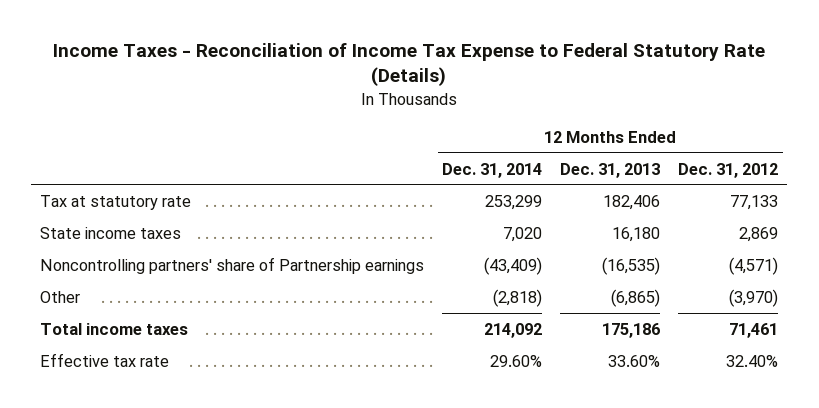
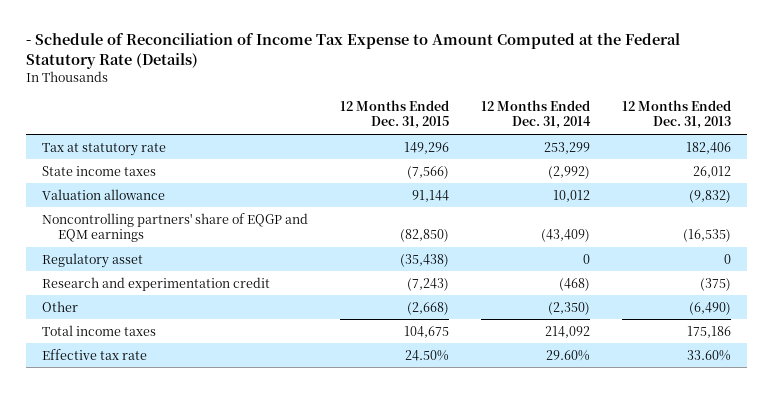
- Income Taxes - Reconciliation of Income Tax Expense to Federal Statutory Rate (Details)
+ - Schedule of Reconciliation of Income Tax Expense to Amount Computed at the Federal Statutory Rate (Details)
- | 12 Months Ended Dec. 31, 2014 | 12 Months Ended Dec. 31, 2013 | 12 Months Ended Dec. 31, 2012
+ | 12 Months Ended Dec. 31, 2015 | 12 Months Ended Dec. 31, 2014 | 12 Months Ended Dec. 31, 2013
- State income taxes | 7,020 | 16,180 | 2,869
- Noncontrolling partners' share of Partnership earnings | (43,409) | (16,535) | (4,571)
- Other | (2,818) | (6,865) | (3,970)
+ State income taxes | (7,566) | (2,992) | 26,012
+ Valuation allowance | 91,144 | 10,012 | (9,832)
+ Noncontrolling partners' share of EQGP and EQM earnings | (82,850) | (43,409) | (16,535)
+ Regulatory asset | (35,438) | 0 | 0
+ Research and experimentation credit | (7,243) | (468) | (375)
+ Other | (2,668) | (2,350) | (6,490)

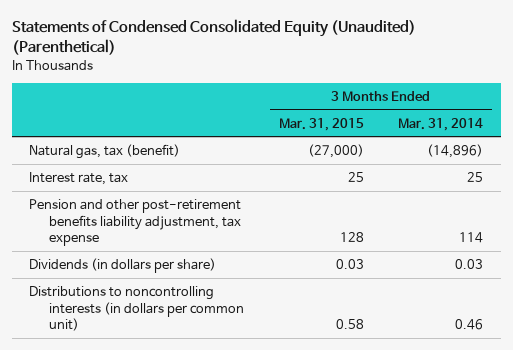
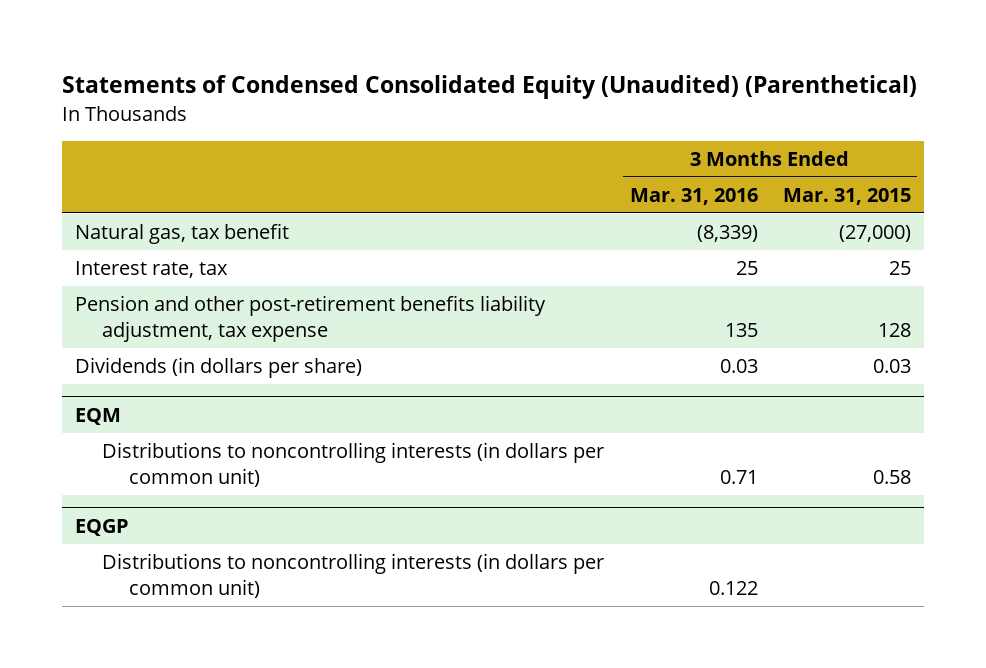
- | 3 Months Ended Mar. 31, 2015 | 3 Months Ended Mar. 31, 2014
+ | 3 Months Ended Mar. 31, 2016 | 3 Months Ended Mar. 31, 2015
- Natural gas, tax (benefit) | (27,000) | (14,896)
+ Natural gas, tax benefit | (8,339) | (27,000)
+ EQM
+ EQGP
+ Distributions to noncontrolling interests (in dollars per common unit) | 0.122 |

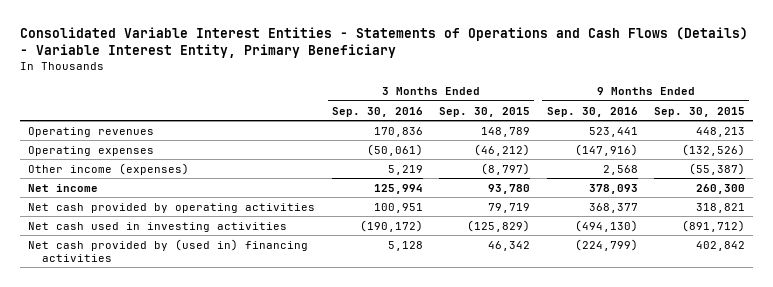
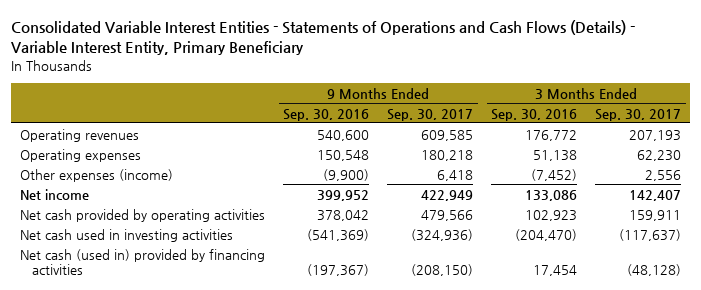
- | 3 Months Ended Sep. 30, 2016 | 3 Months Ended Sep. 30, 2015 | 9 Months Ended Sep. 30, 2016 | 9 Months Ended Sep. 30, 2015
+ | 9 Months Ended Sep. 30, 2016 | 9 Months Ended Sep. 30, 2017 | 3 Months Ended Sep. 30, 2016 | 3 Months Ended Sep. 30, 2017
- Operating revenues | 170,836 | 148,789 | 523,441 | 448,213
- Operating expenses | (50,061) | (46,212) | (147,916) | (132,526)
- Other income (expenses) | 5,219 | (8,797) | 2,568 | (55,387)
- Net income | 125,994 | 93,780 | 378,093 | 260,300
- Net cash provided by operating activities | 100,951 | 79,719 | 368,377 | 318,821
- Net cash used in investing activities | (190,172) | (125,829) | (494,130) | (891,712)
- Net cash provided by (used in) financing activities | 5,128 | 46,342 | (224,799) | 402,842
+ Operating revenues | 540,600 | 609,585 | 176,772 | 207,193
+ Operating expenses | 150,548 | 180,218 | 51,138 | 62,230
+ Other expenses (income) | (9,900) | 6,418 | (7,452) | 2,556
+ Net income | 399,952 | 422,949 | 133,086 | 142,407
+ Net cash provided by operating activities | 378,042 | 479,566 | 102,923 | 159,911
+ Net cash used in investing activities | (541,369) | (324,936) | (204,470) | (117,637)
+ Net cash (used in) provided by financing activities | (197,367) | (208,150) | 17,454 | (48,128)

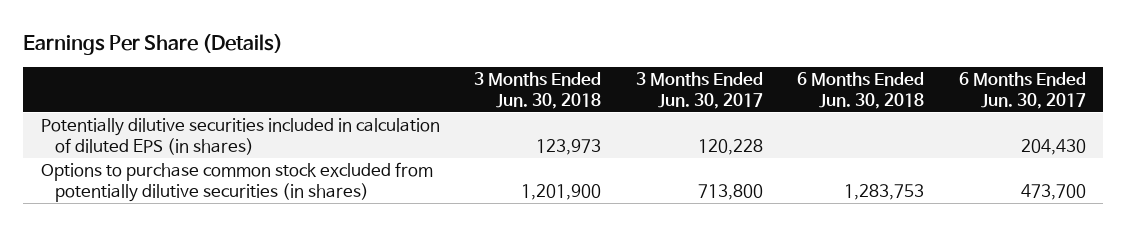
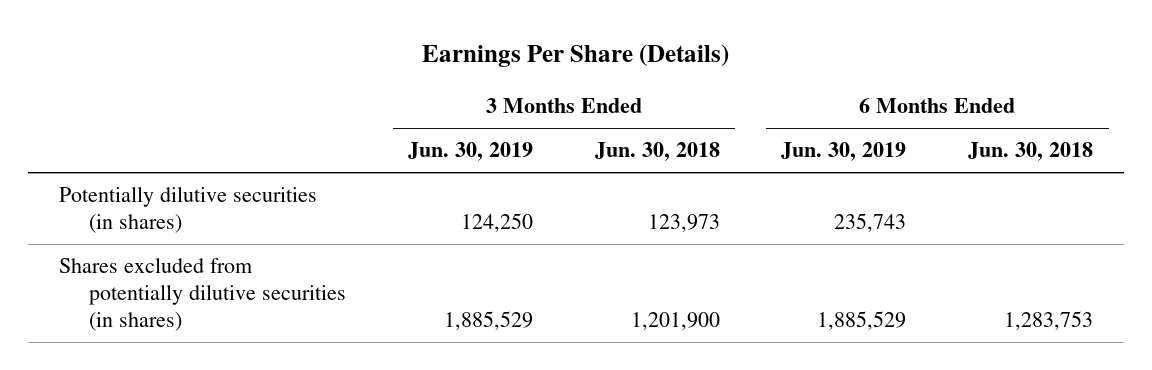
- | 3 Months Ended Jun. 30, 2018 | 3 Months Ended Jun. 30, 2017 | 6 Months Ended Jun. 30, 2018 | 6 Months Ended Jun. 30, 2017
+ | 3 Months Ended Jun. 30, 2019 | 3 Months Ended Jun. 30, 2018 | 6 Months Ended Jun. 30, 2019 | 6 Months Ended Jun. 30, 2018
- Potentially dilutive securities included in calculation of diluted EPS (in shares) | 123,973 | 120,228 | | 204,430
- Options to purchase common stock excluded from potentially dilutive securities (in shares) | 1,201,900 | 713,800 | 1,283,753 | 473,700
+ Potentially dilutive securities (in shares) | 124,250 | 123,973 | 235,743 |
+ Shares excluded from potentially dilutive securities (in shares) | 1,885,529 | 1,201,900 | 1,885,529 | 1,283,753

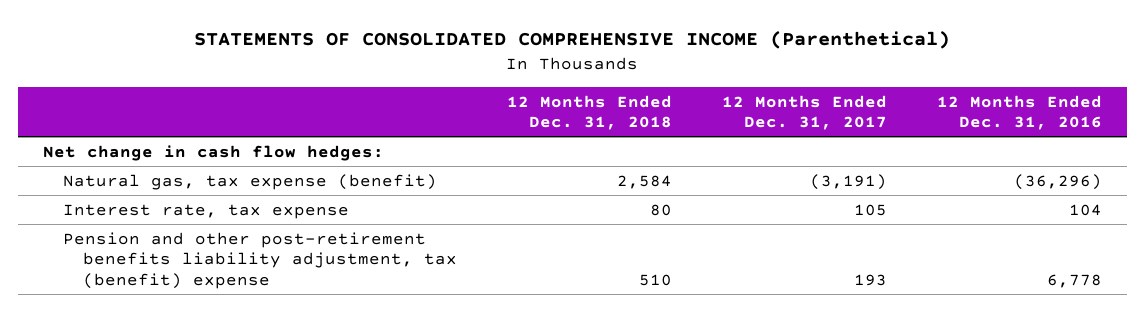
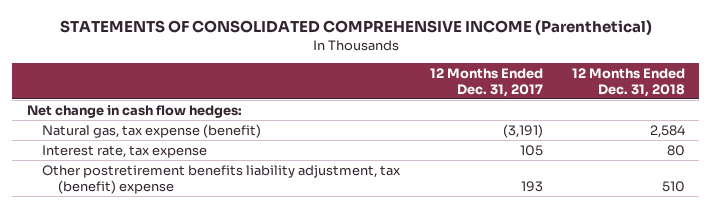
- | 12 Months Ended Dec. 31, 2018 | 12 Months Ended Dec. 31, 2017 | 12 Months Ended Dec. 31, 2016
+ | 12 Months Ended Dec. 31, 2017 | 12 Months Ended Dec. 31, 2018
- Pension and other post-retirement benefits liability adjustment, tax (benefit) expense | 510 | 193 | 6,778
+ Other postretirement benefits liability adjustment, tax (benefit) expense | 193 | 510

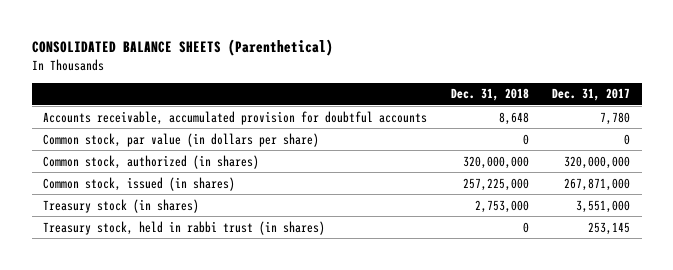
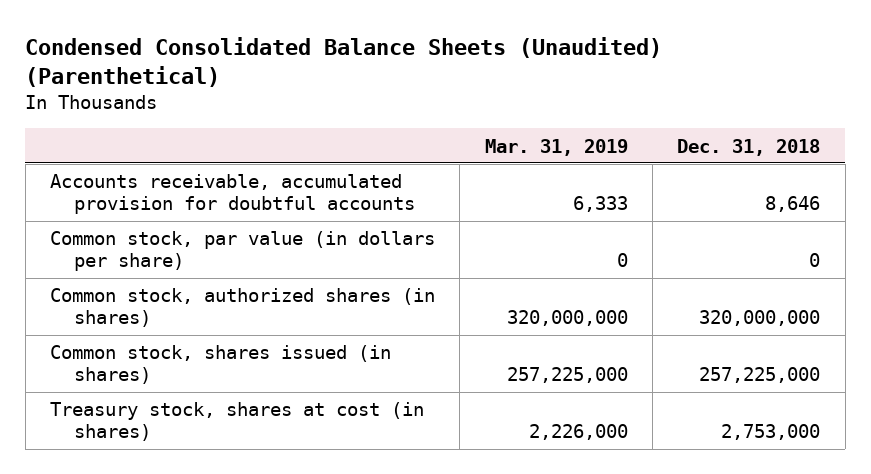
- CONSOLIDATED BALANCE SHEETS (Parenthetical)
+ Condensed Consolidated Balance Sheets (Unaudited) (Parenthetical)
- | Dec. 31, 2018 | Dec. 31, 2017
+ | Mar. 31, 2019 | Dec. 31, 2018
- Accounts receivable, accumulated provision for doubtful accounts | 8,648 | 7,780
+ Accounts receivable, accumulated provision for doubtful accounts | 6,333 | 8,646
- Common stock, authorized (in shares) | 320,000,000 | 320,000,000
- Common stock, issued (in shares) | 257,225,000 | 267,871,000
- Treasury stock (in shares) | 2,753,000 | 3,551,000
- Treasury stock, held in rabbi trust (in shares) | 0 | 253,145
+ Common stock, authorized shares (in shares) | 320,000,000 | 320,000,000
+ Common stock, shares issued (in shares) | 257,225,000 | 257,225,000
+ Treasury stock, shares at cost (in shares) | 2,226,000 | 2,753,000

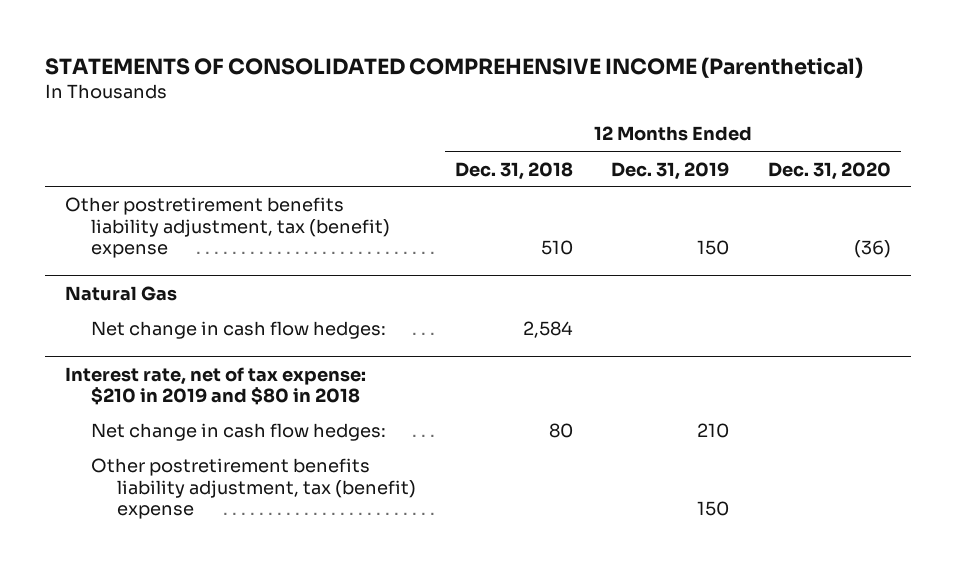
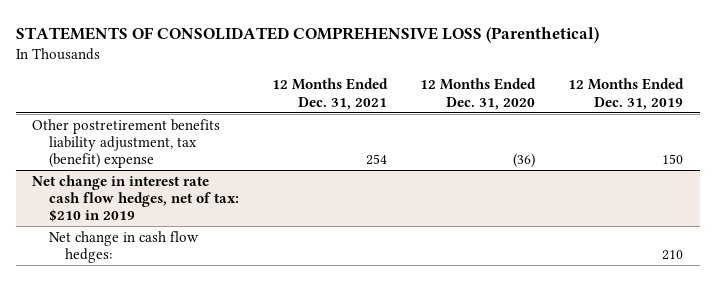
- STATEMENTS OF CONSOLIDATED COMPREHENSIVE INCOME (Parenthetical)
+ STATEMENTS OF CONSOLIDATED COMPREHENSIVE LOSS (Parenthetical)
- | 12 Months Ended Dec. 31, 2018 | 12 Months Ended Dec. 31, 2019 | 12 Months Ended Dec. 31, 2020
+ | 12 Months Ended Dec. 31, 2021 | 12 Months Ended Dec. 31, 2020 | 12 Months Ended Dec. 31, 2019
- Natural Gas
- Net change in cash flow hedges: | 2,584 | |
- Interest rate, net of tax expense: $210 in 2019 and $80 in 2018
+ Net change in interest rate cash flow hedges, net of tax: $210 in 2019
- Other postretirement benefits liability adjustment, tax (benefit) expense | | 150 |

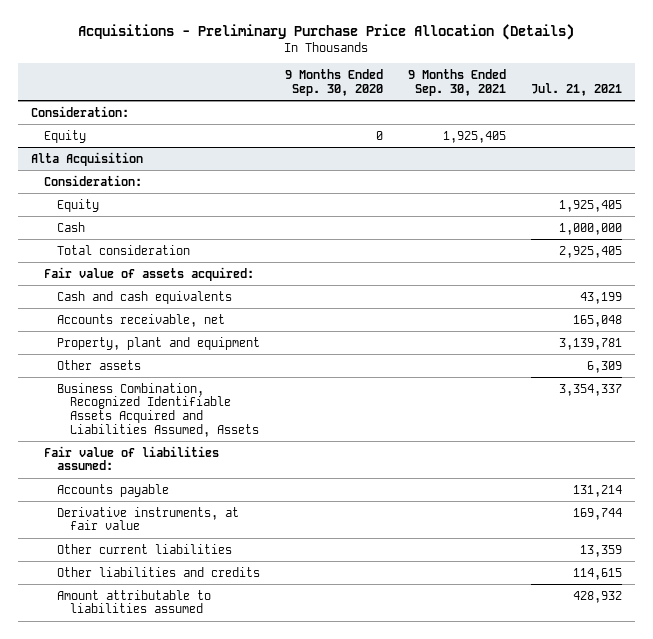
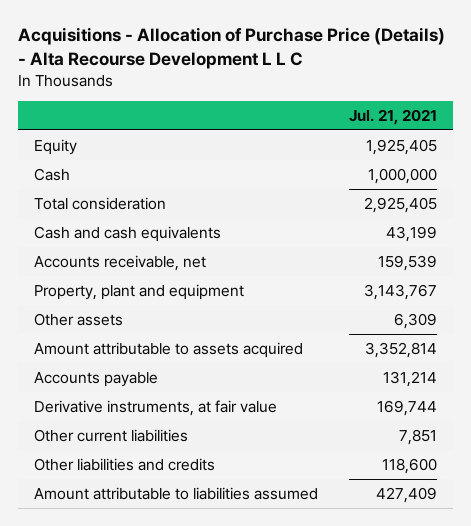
- Acquisitions - Preliminary Purchase Price Allocation (Details)
+ Acquisitions - Allocation of Purchase Price (Details) - Alta Recourse Development L L C
- | 9 Months Ended Sep. 30, 2020 | 9 Months Ended Sep. 30, 2021 | Jul. 21, 2021
+ | Jul. 21, 2021
- Consideration:
- Equity | 0 | 1,925,405 |
- Alta Acquisition
- Consideration:
- Fair value of assets acquired:
- Accounts receivable, net | | | 165,048
- Property, plant and equipment | | | 3,139,781
+ Accounts receivable, net | 159,539
+ Property, plant and equipment | 3,143,767
- Business Combination, Recognized Identifiable Assets Acquired and Liabilities Assumed, Assets | | | 3,354,337
- Fair value of liabilities assumed:
+ Amount attributable to assets acquired | 3,352,814
- Other current liabilities | | | 13,359
- Other liabilities and credits | | | 114,615
- Amount attributable to liabilities assumed | | | 428,932
+ Other current liabilities | 7,851
+ Other liabilities and credits | 118,600
+ Amount attributable to liabilities assumed | 427,409

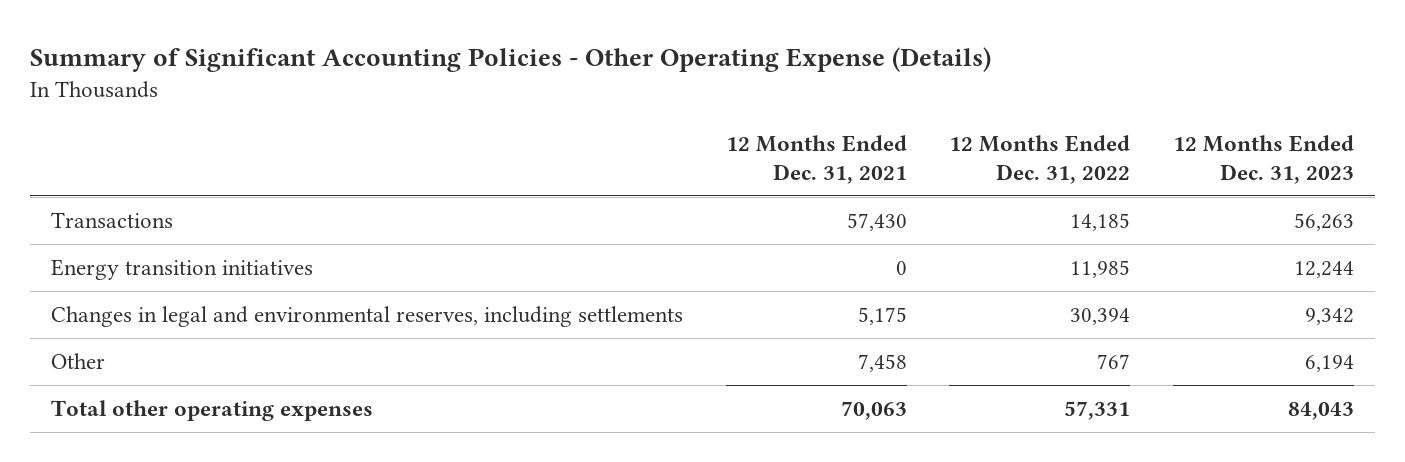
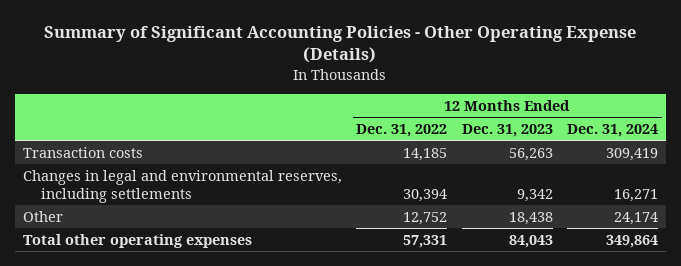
- | 12 Months Ended Dec. 31, 2021 | 12 Months Ended Dec. 31, 2022 | 12 Months Ended Dec. 31, 2023
+ | 12 Months Ended Dec. 31, 2022 | 12 Months Ended Dec. 31, 2023 | 12 Months Ended Dec. 31, 2024
- Transactions | 57,430 | 14,185 | 56,263
- Energy transition initiatives | 0 | 11,985 | 12,244
+ Transaction costs | 14,185 | 56,263 | 309,419
- Other | 7,458 | 767 | 6,194
+ Other | 12,752 | 18,438 | 24,174

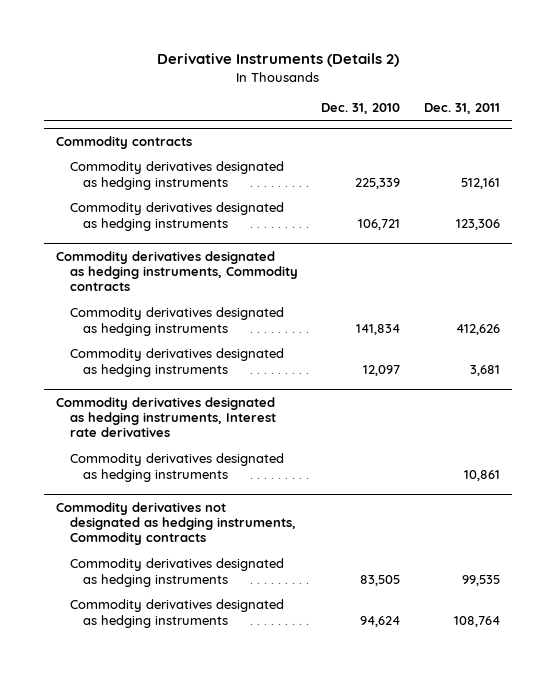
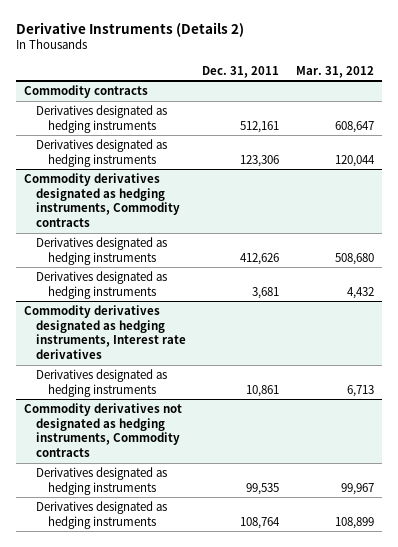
- | Dec. 31, 2010 | Dec. 31, 2011
+ | Dec. 31, 2011 | Mar. 31, 2012
@ Commodity contracts
- Commodity derivatives designated as hedging instruments | 225,339 | 512,161
- Commodity derivatives designated as hedging instruments | 106,721 | 123,306
+ Derivatives designated as hedging instruments | 512,161 | 608,647
+ Derivatives designated as hedging instruments | 123,306 | 120,044
@ Commodity derivatives designated as hedging instruments, Commodity contracts
- Commodity derivatives designated as hedging instruments | 141,834 | 412,626
- Commodity derivatives designated as hedging instruments | 12,097 | 3,681
+ Derivatives designated as hedging instruments | 412,626 | 508,680
+ Derivatives designated as hedging instruments | 3,681 | 4,432
@ Commodity derivatives designated as hedging instruments, Interest rate derivatives
- Commodity derivatives designated as hedging instruments | | 10,861
+ Derivatives designated as hedging instruments | 10,861 | 6,713
@ Commodity derivatives not designated as hedging instruments, Commodity contracts
- Commodity derivatives designated as hedging instruments | 83,505 | 99,535
- Commodity derivatives designated as hedging instruments | 94,624 | 108,764
+ Derivatives designated as hedging instruments | 99,535 | 99,967
+ Derivatives designated as hedging instruments | 108,764 | 108,899

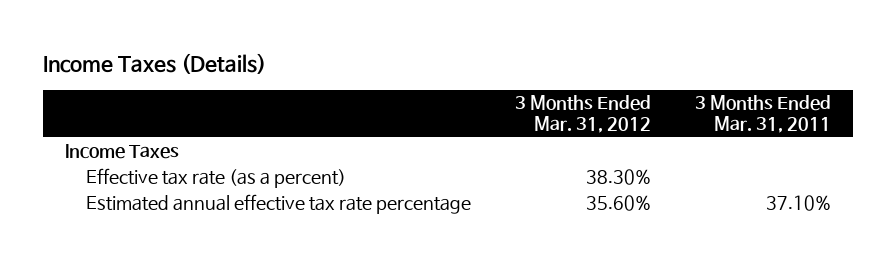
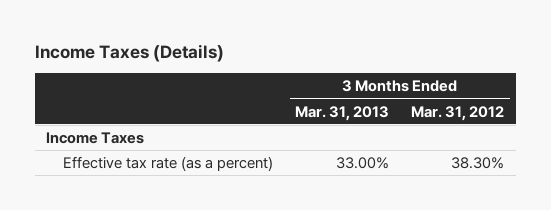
- | 3 Months Ended Mar. 31, 2012 | 3 Months Ended Mar. 31, 2011
+ | 3 Months Ended Mar. 31, 2013 | 3 Months Ended Mar. 31, 2012
- Estimated annual effective tax rate percentage | 35.60% | 37.10%

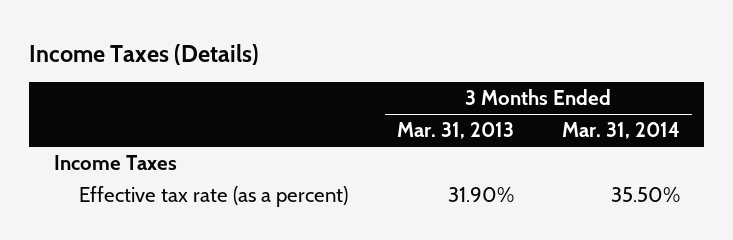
- | 3 Months Ended Mar. 31, 2013 | 3 Months Ended Mar. 31, 2012
+ | 3 Months Ended Mar. 31, 2013 | 3 Months Ended Mar. 31, 2014
- Effective tax rate (as a percent) | 33.00% | 38.30%
+ Effective tax rate (as a percent) | 31.90% | 35.50%

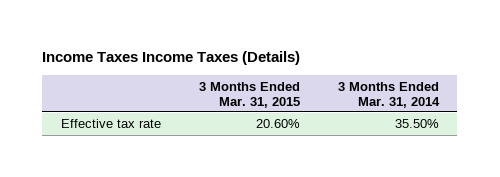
- Income Taxes (Details)
+ Income Taxes Income Taxes (Details)
- | 3 Months Ended Mar. 31, 2013 | 3 Months Ended Mar. 31, 2014
+ | 3 Months Ended Mar. 31, 2015 | 3 Months Ended Mar. 31, 2014
- Income Taxes
- Effective tax rate (as a percent) | 31.90% | 35.50%
+ Effective tax rate | 20.60% | 35.50%

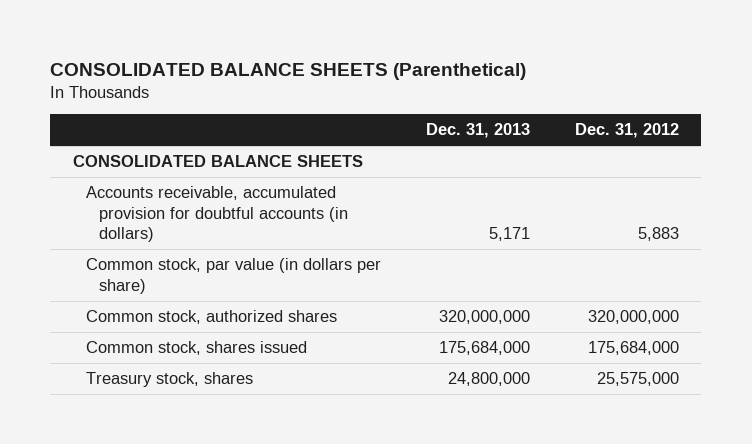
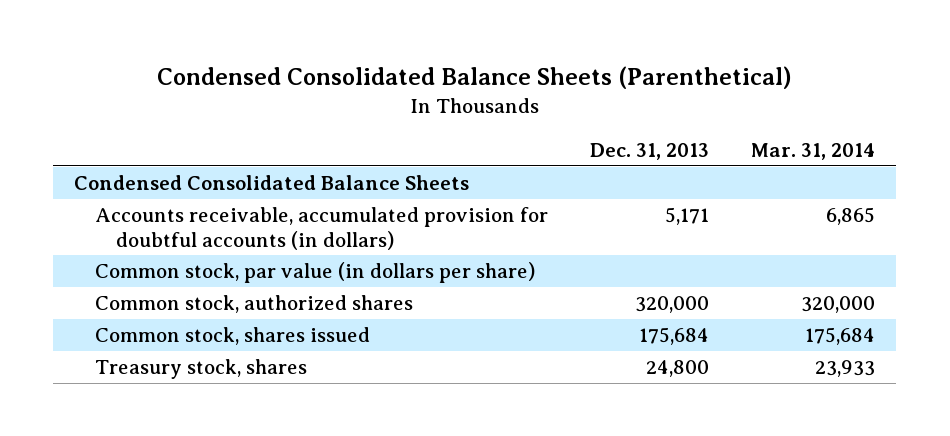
- CONSOLIDATED BALANCE SHEETS (Parenthetical)
+ Condensed Consolidated Balance Sheets (Parenthetical)
- | Dec. 31, 2013 | Dec. 31, 2012
+ | Dec. 31, 2013 | Mar. 31, 2014
- CONSOLIDATED BALANCE SHEETS
+ Condensed Consolidated Balance Sheets
- Common stock, authorized shares | 320,000,000 | 320,000,000
- Common stock, shares issued | 175,684,000 | 175,684,000
- Treasury stock, shares | 24,800,000 | 25,575,000
+ Common stock, authorized shares | 320,000 | 320,000
+ Common stock, shares issued | 175,684 | 175,684
+ Treasury stock, shares | 24,800 | 23,933

